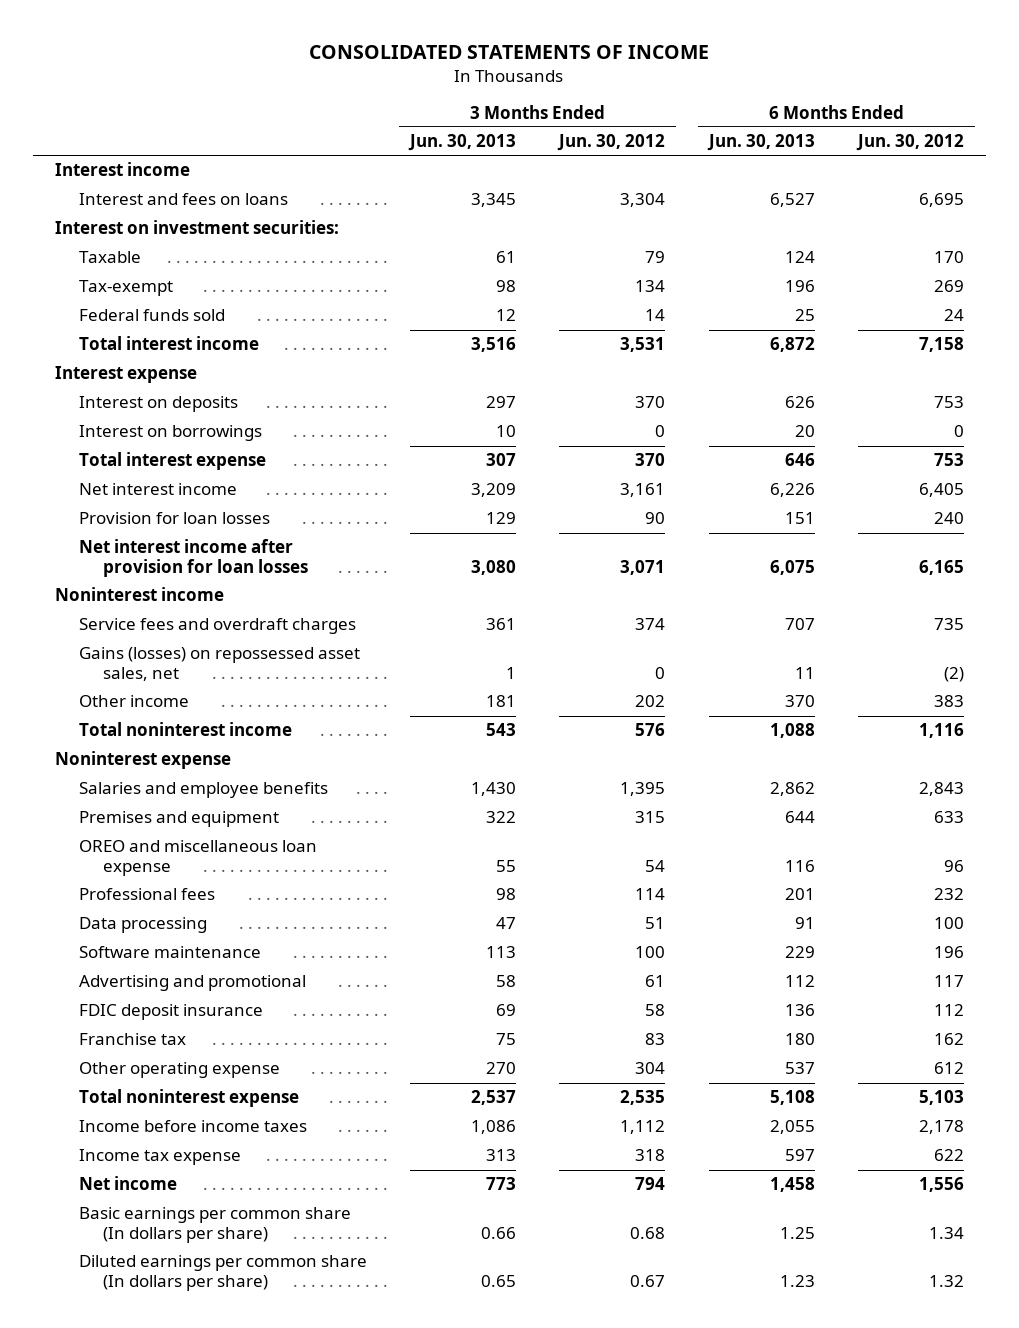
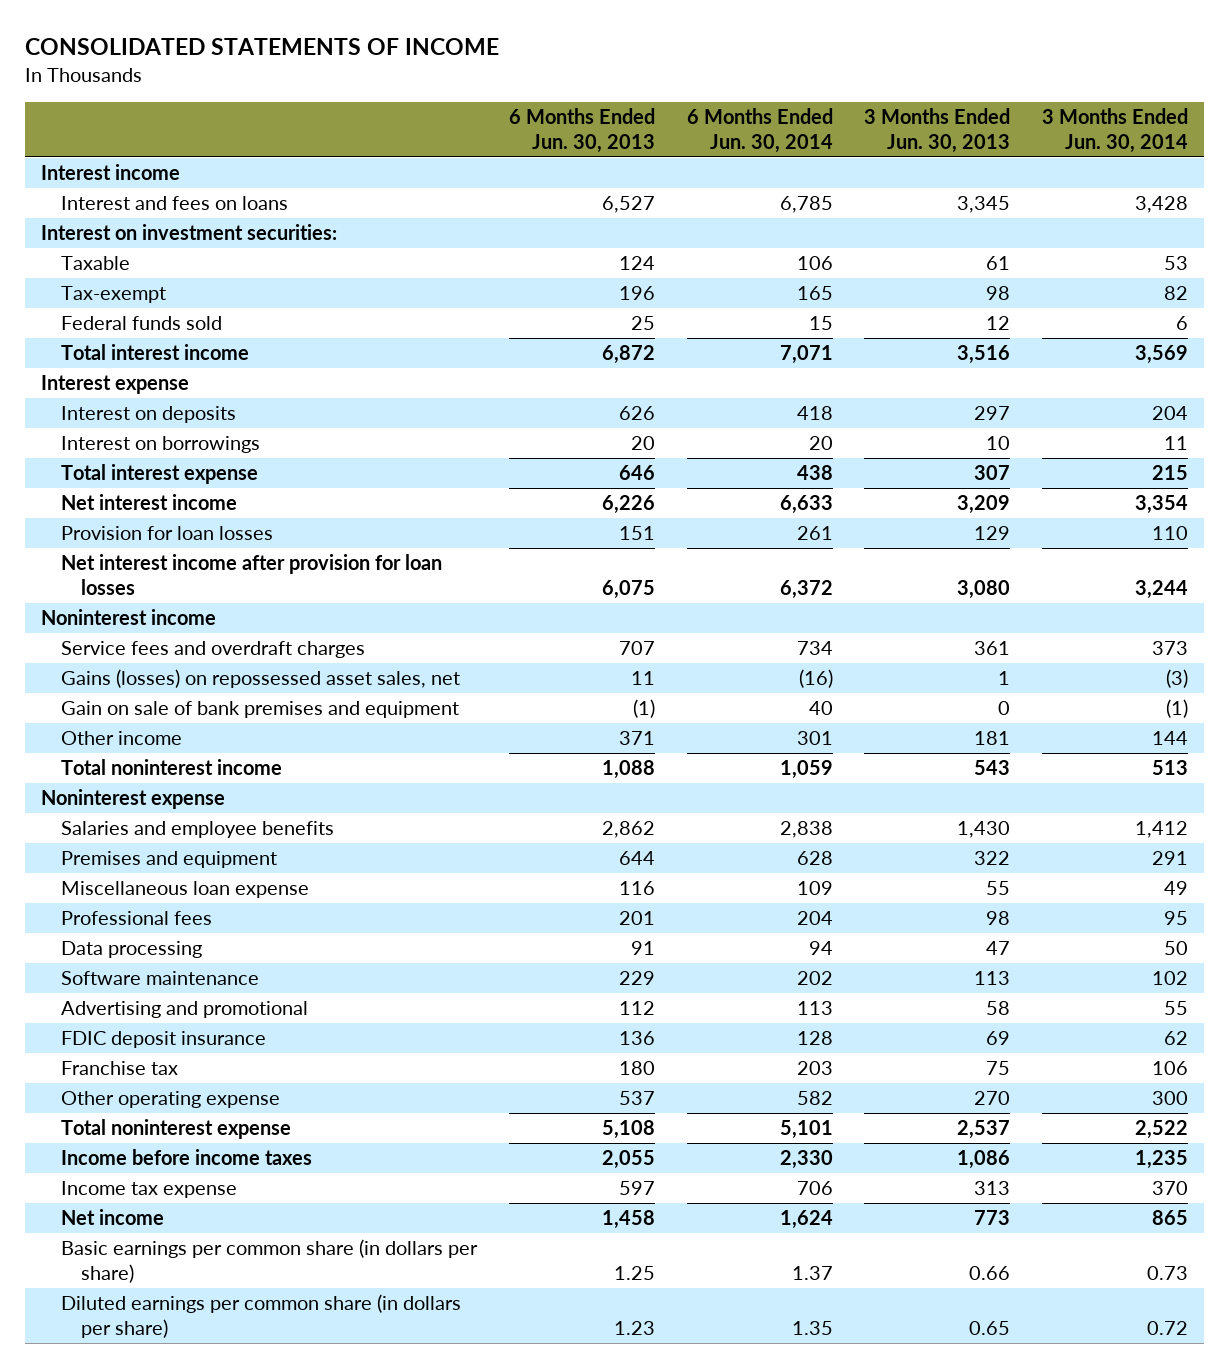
- | 3 Months Ended Jun. 30, 2013 | 3 Months Ended Jun. 30, 2012 | 6 Months Ended Jun. 30, 2013 | 6 Months Ended Jun. 30, 2012
+ | 6 Months Ended Jun. 30, 2013 | 6 Months Ended Jun. 30, 2014 | 3 Months Ended Jun. 30, 2013 | 3 Months Ended Jun. 30, 2014
- Other income | 181 | 202 | 370 | 383
+ Gain on sale of bank premises and equipment | (1) | 40 | 0 | (1)
+ Other income | 371 | 301 | 181 | 144
- OREO and miscellaneous loan expense | 55 | 54 | 116 | 96
+ Miscellaneous loan expense | 116 | 109 | 55 | 49
- Basic earnings per common share (In dollars per share) | 0.66 | 0.68 | 1.25 | 1.34
- Diluted earnings per common share (In dollars per share) | 0.65 | 0.67 | 1.23 | 1.32
+ Basic earnings per common share (in dollars per share) | 1.25 | 1.37 | 0.66 | 0.73
+ Diluted earnings per common share (in dollars per share) | 1.23 | 1.35 | 0.65 | 0.72

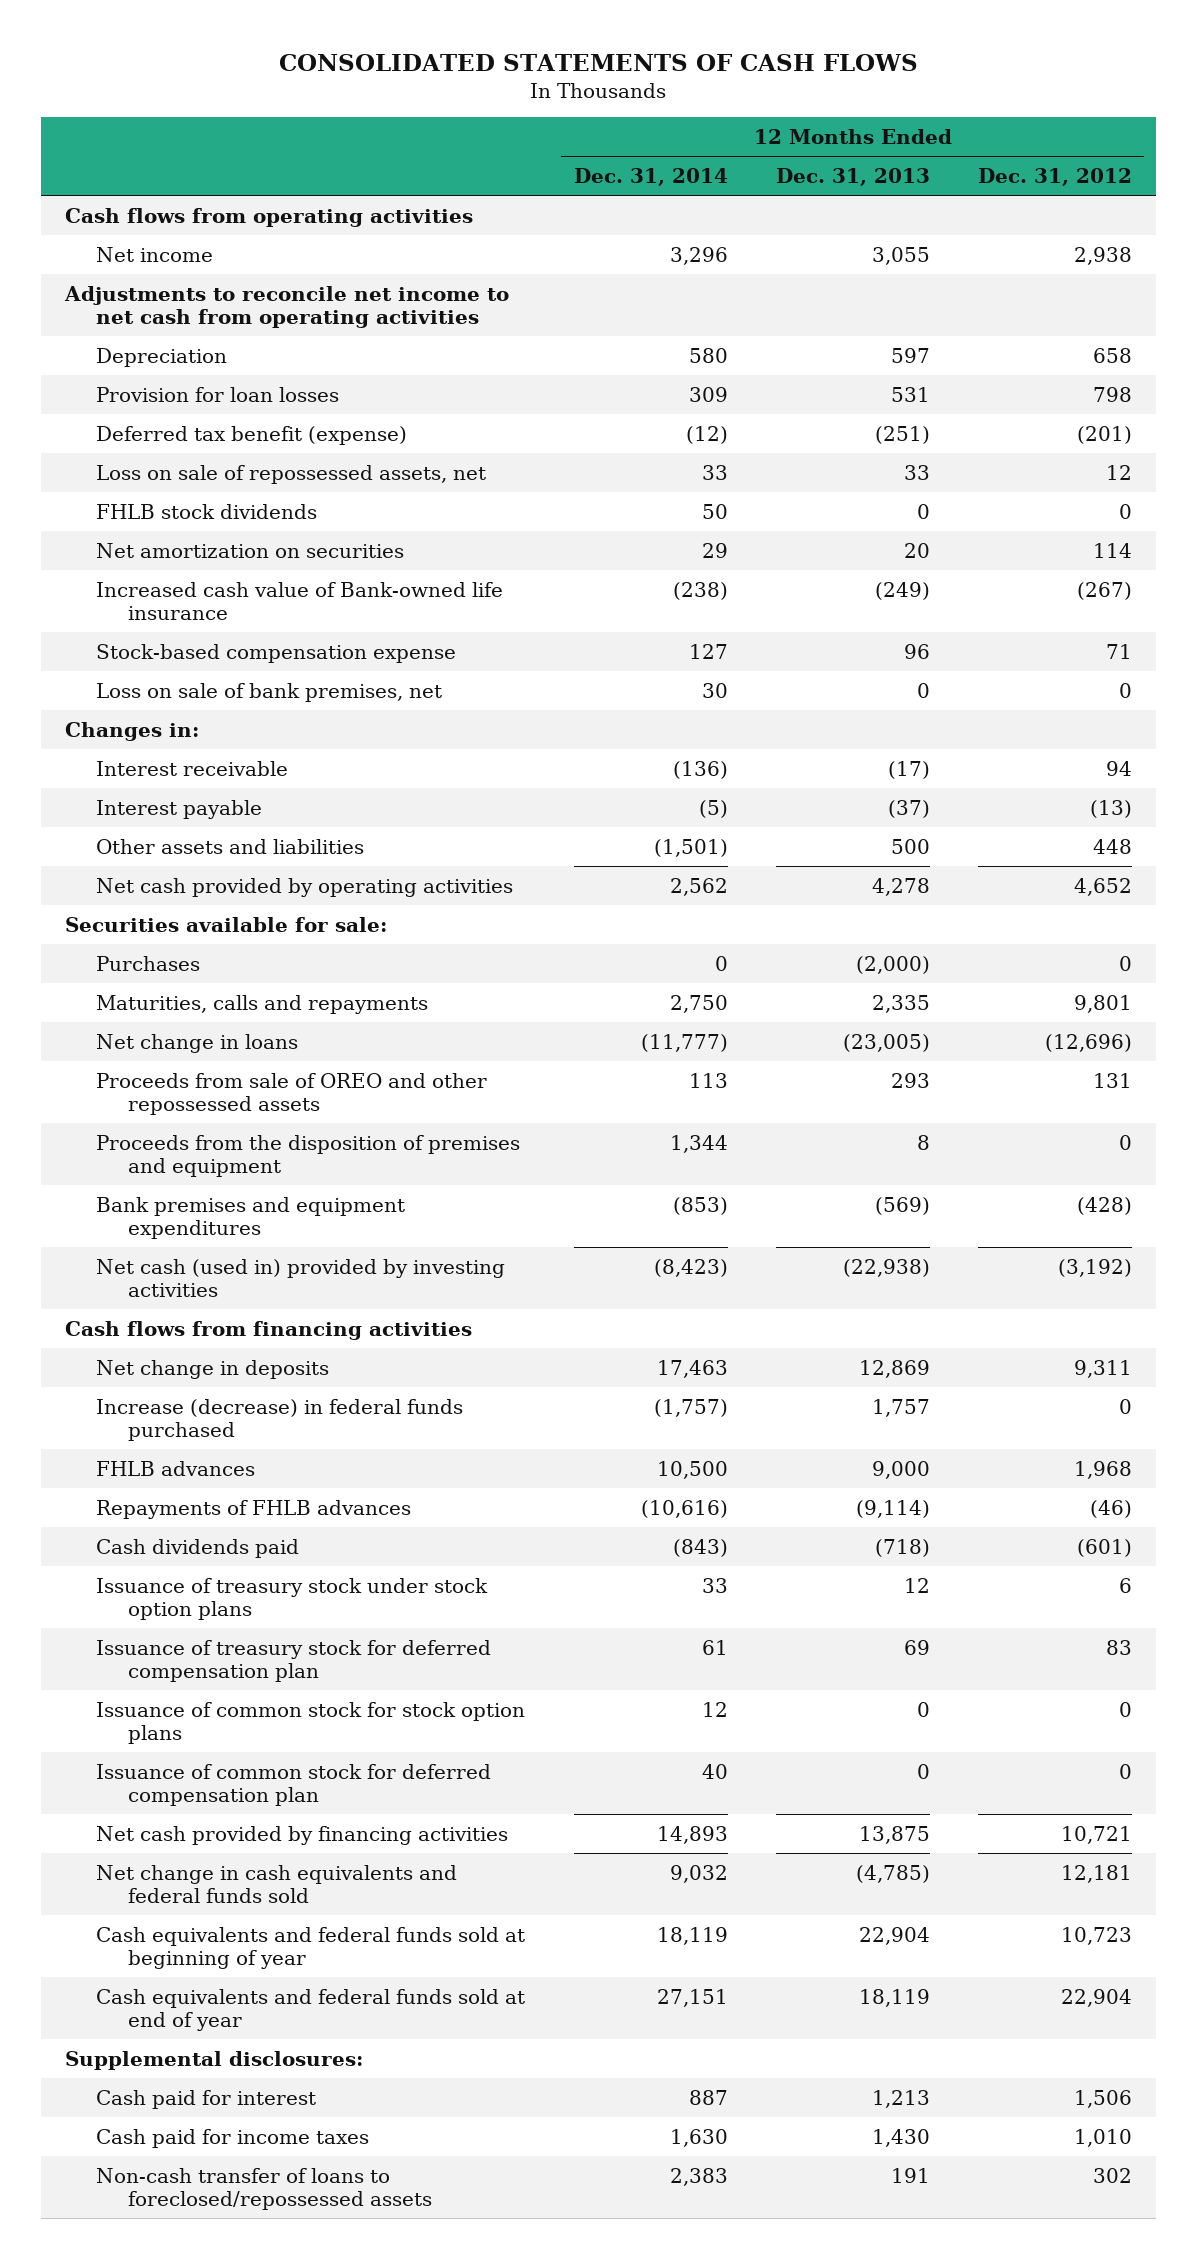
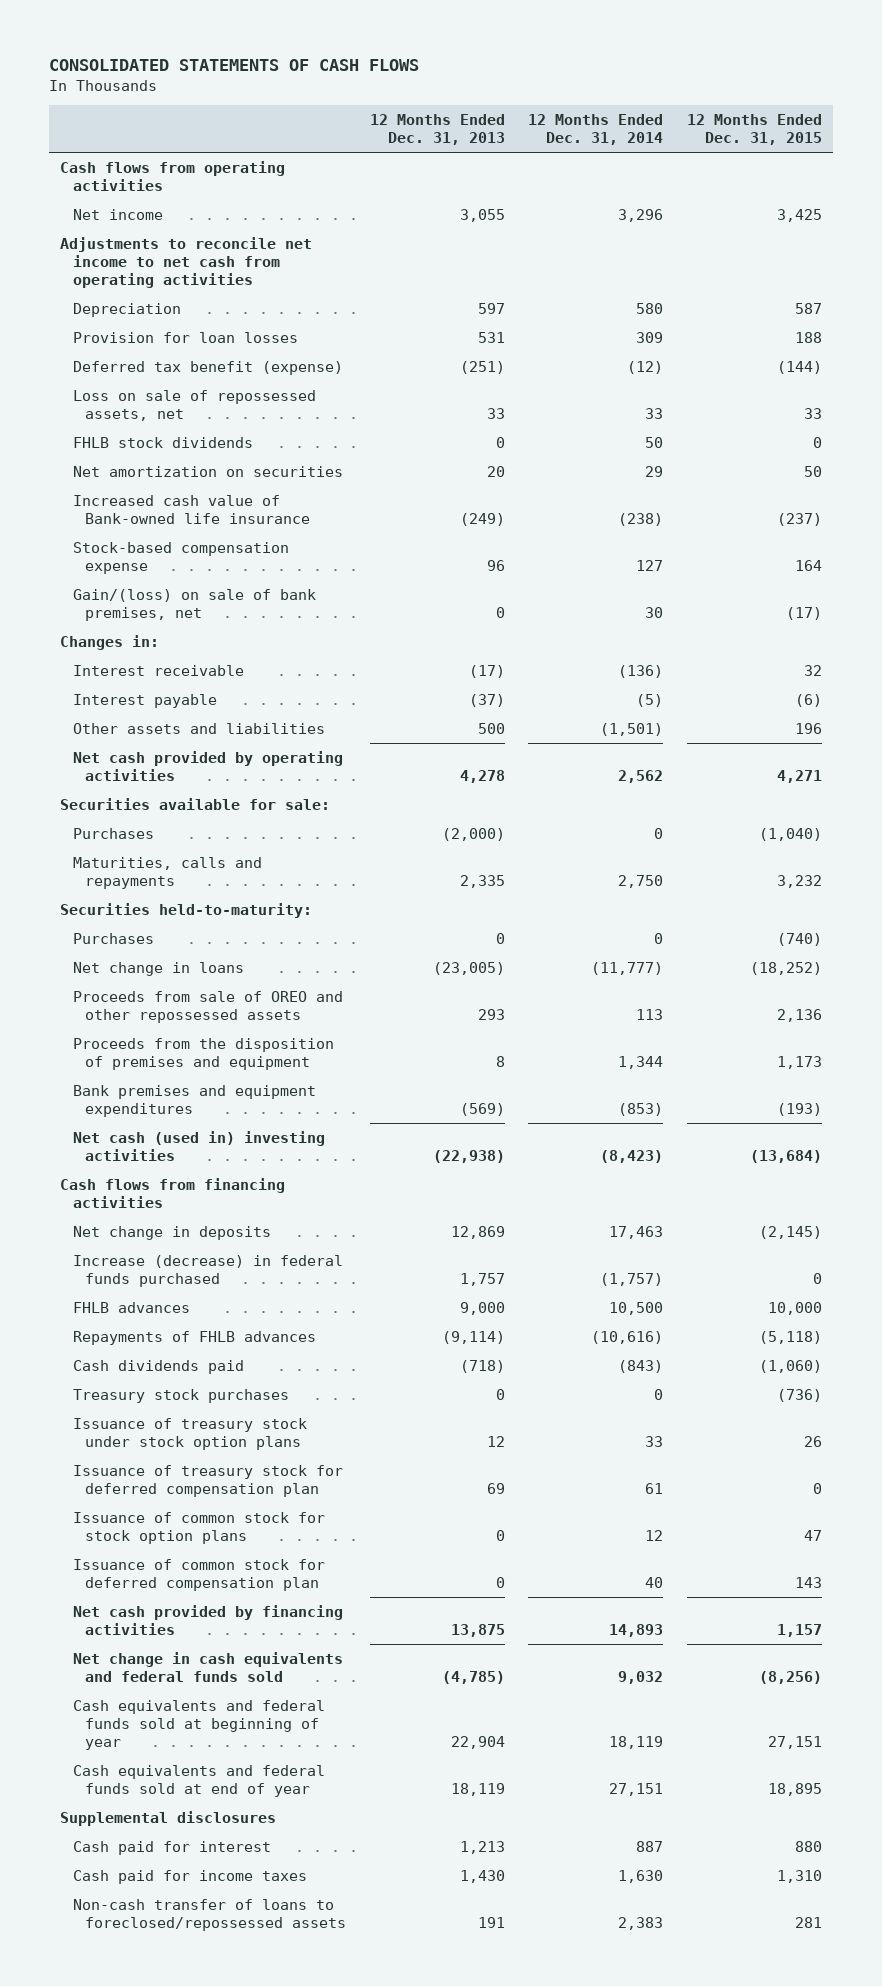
- | 12 Months Ended Dec. 31, 2014 | 12 Months Ended Dec. 31, 2013 | 12 Months Ended Dec. 31, 2012
+ | 12 Months Ended Dec. 31, 2013 | 12 Months Ended Dec. 31, 2014 | 12 Months Ended Dec. 31, 2015
- Loss on sale of bank premises, net | 30 | 0 | 0
+ Gain/(loss) on sale of bank premises, net | 0 | 30 | (17)
+ Securities held-to-maturity:
+ Purchases | 0 | 0 | (740)
- Net cash (used in) provided by investing activities | (8,423) | (22,938) | (3,192)
+ Net cash (used in) investing activities | (22,938) | (8,423) | (13,684)
+ Treasury stock purchases | 0 | 0 | (736)
- Supplemental disclosures:
+ Supplemental disclosures

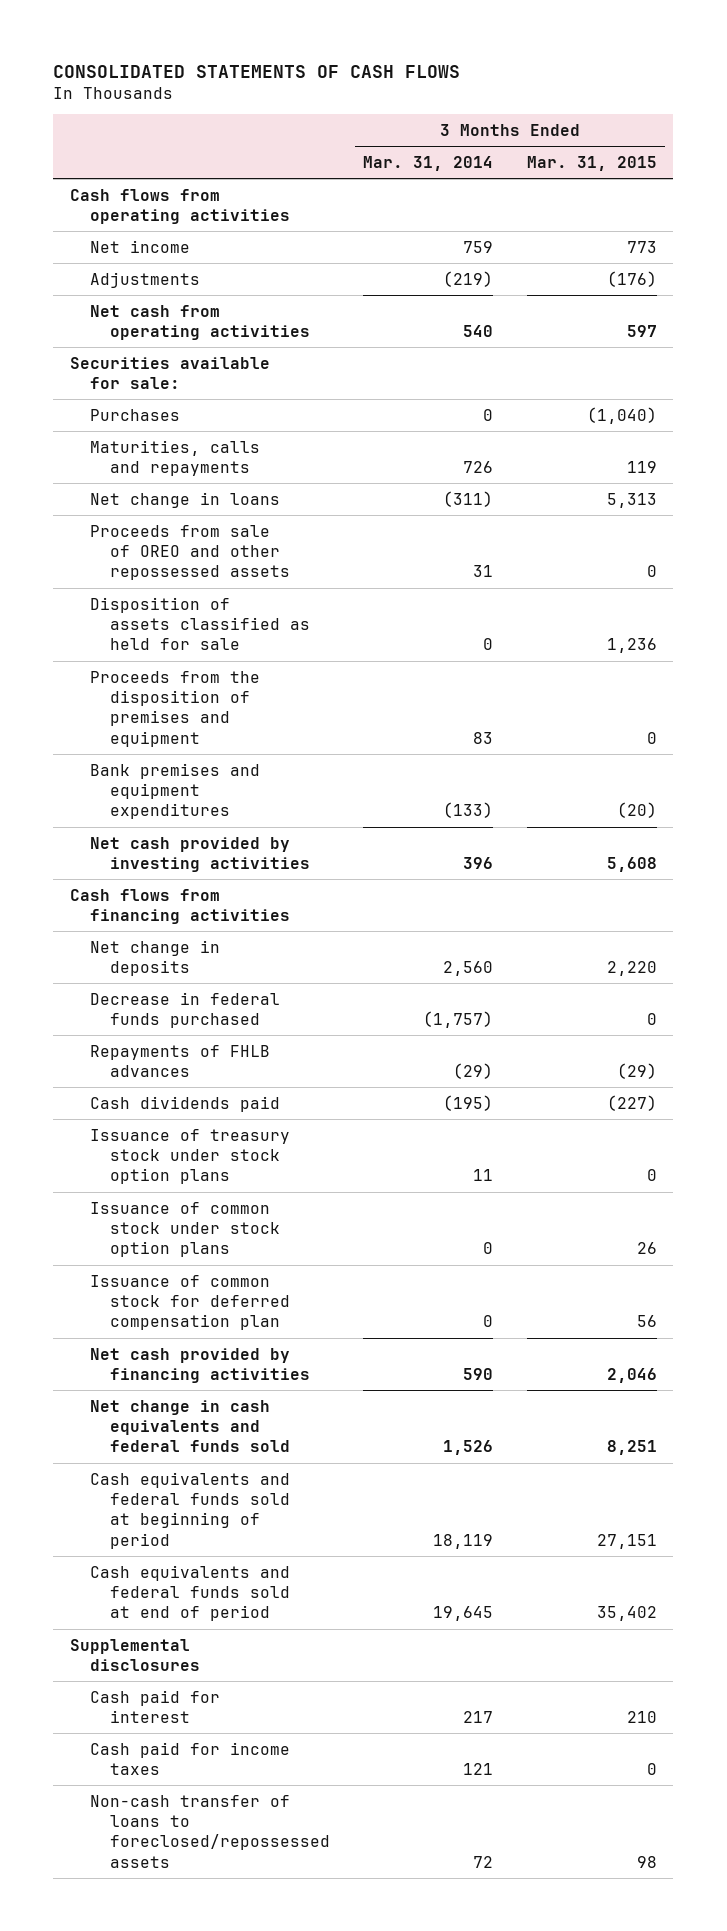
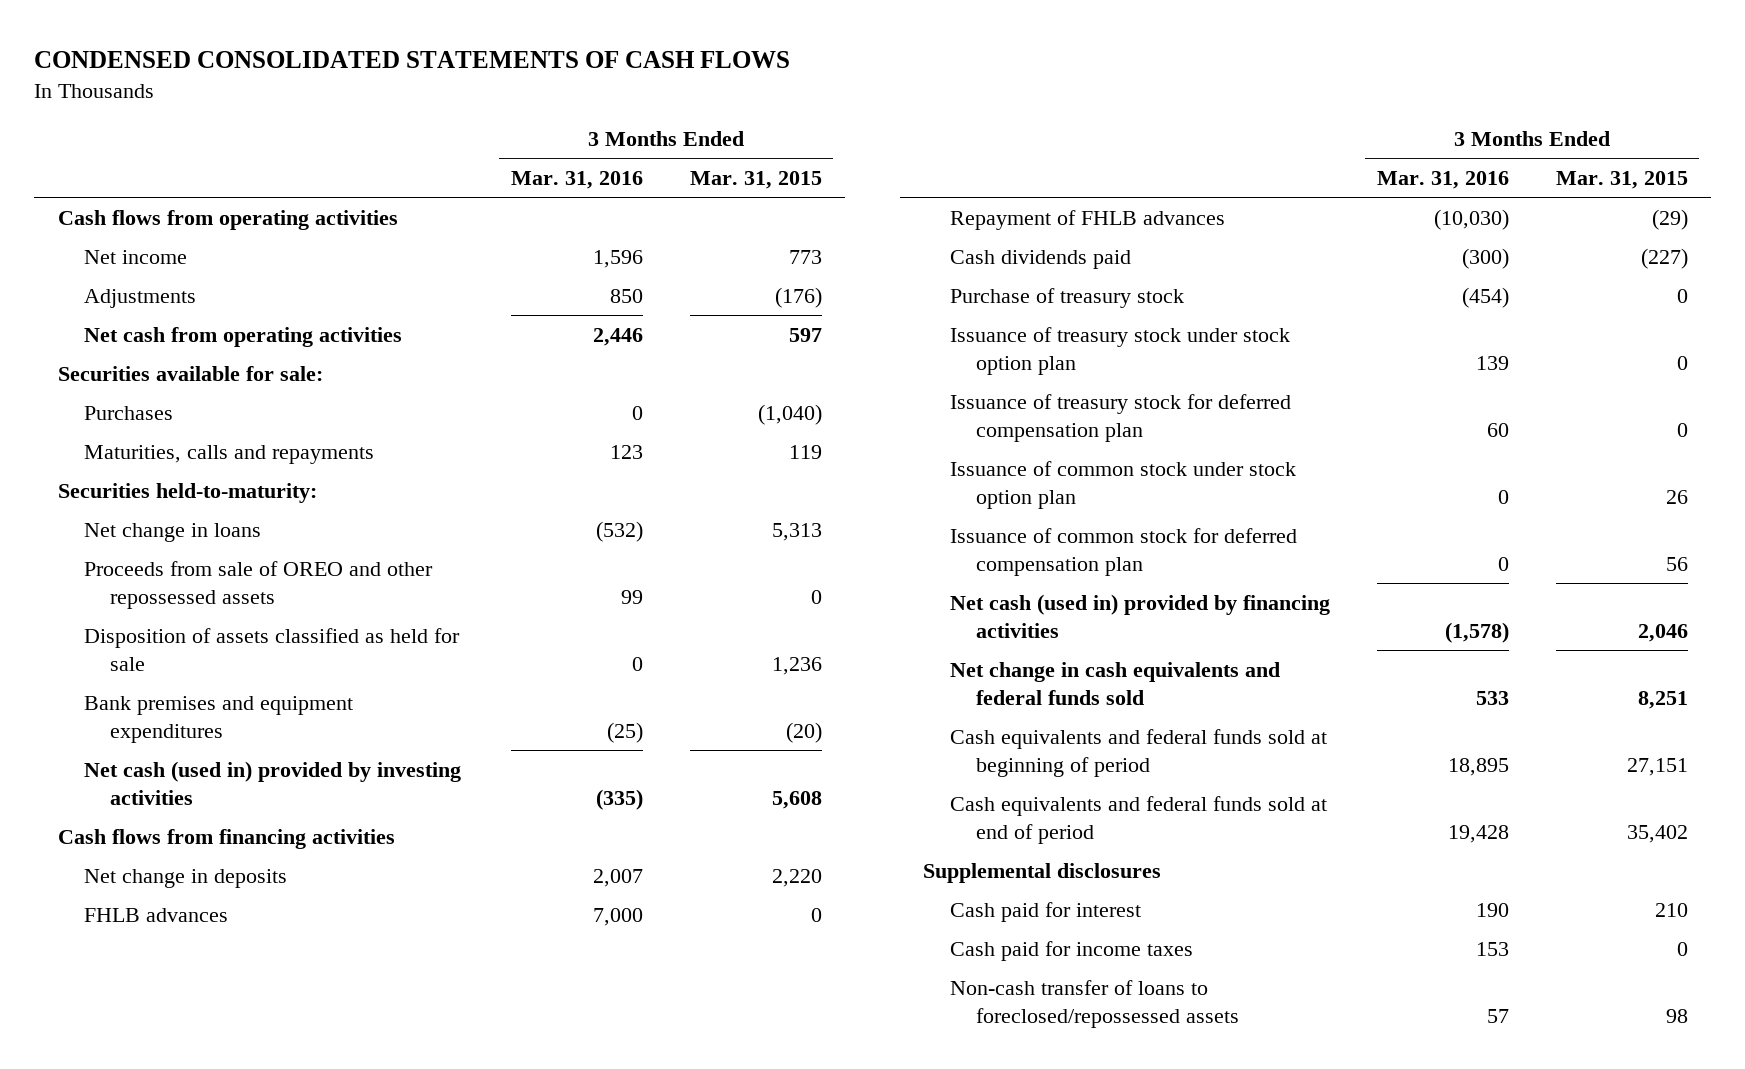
- CONSOLIDATED STATEMENTS OF CASH FLOWS
+ CONDENSED CONSOLIDATED STATEMENTS OF CASH FLOWS
- | 3 Months Ended Mar. 31, 2014 | 3 Months Ended Mar. 31, 2015
+ | 3 Months Ended Mar. 31, 2016 | 3 Months Ended Mar. 31, 2015
+ Securities held-to-maturity:
- Proceeds from the disposition of premises and equipment | 83 | 0
- Net cash provided by investing activities | 396 | 5,608
+ Net cash (used in) provided by investing activities | (335) | 5,608
- Decrease in federal funds purchased | (1,757) | 0
- Repayments of FHLB advances | (29) | (29)
+ FHLB advances | 7,000 | 0
+ Repayment of FHLB advances | (10,030) | (29)
- Issuance of treasury stock under stock option plans | 11 | 0
- Issuance of common stock under stock option plans | 0 | 26
+ Purchase of treasury stock | (454) | 0
+ Issuance of treasury stock under stock option plan | 139 | 0
+ Issuance of treasury stock for deferred compensation plan | 60 | 0
+ Issuance of common stock under stock option plan | 0 | 26
- Net cash provided by financing activities | 590 | 2,046
+ Net cash (used in) provided by financing activities | (1,578) | 2,046

